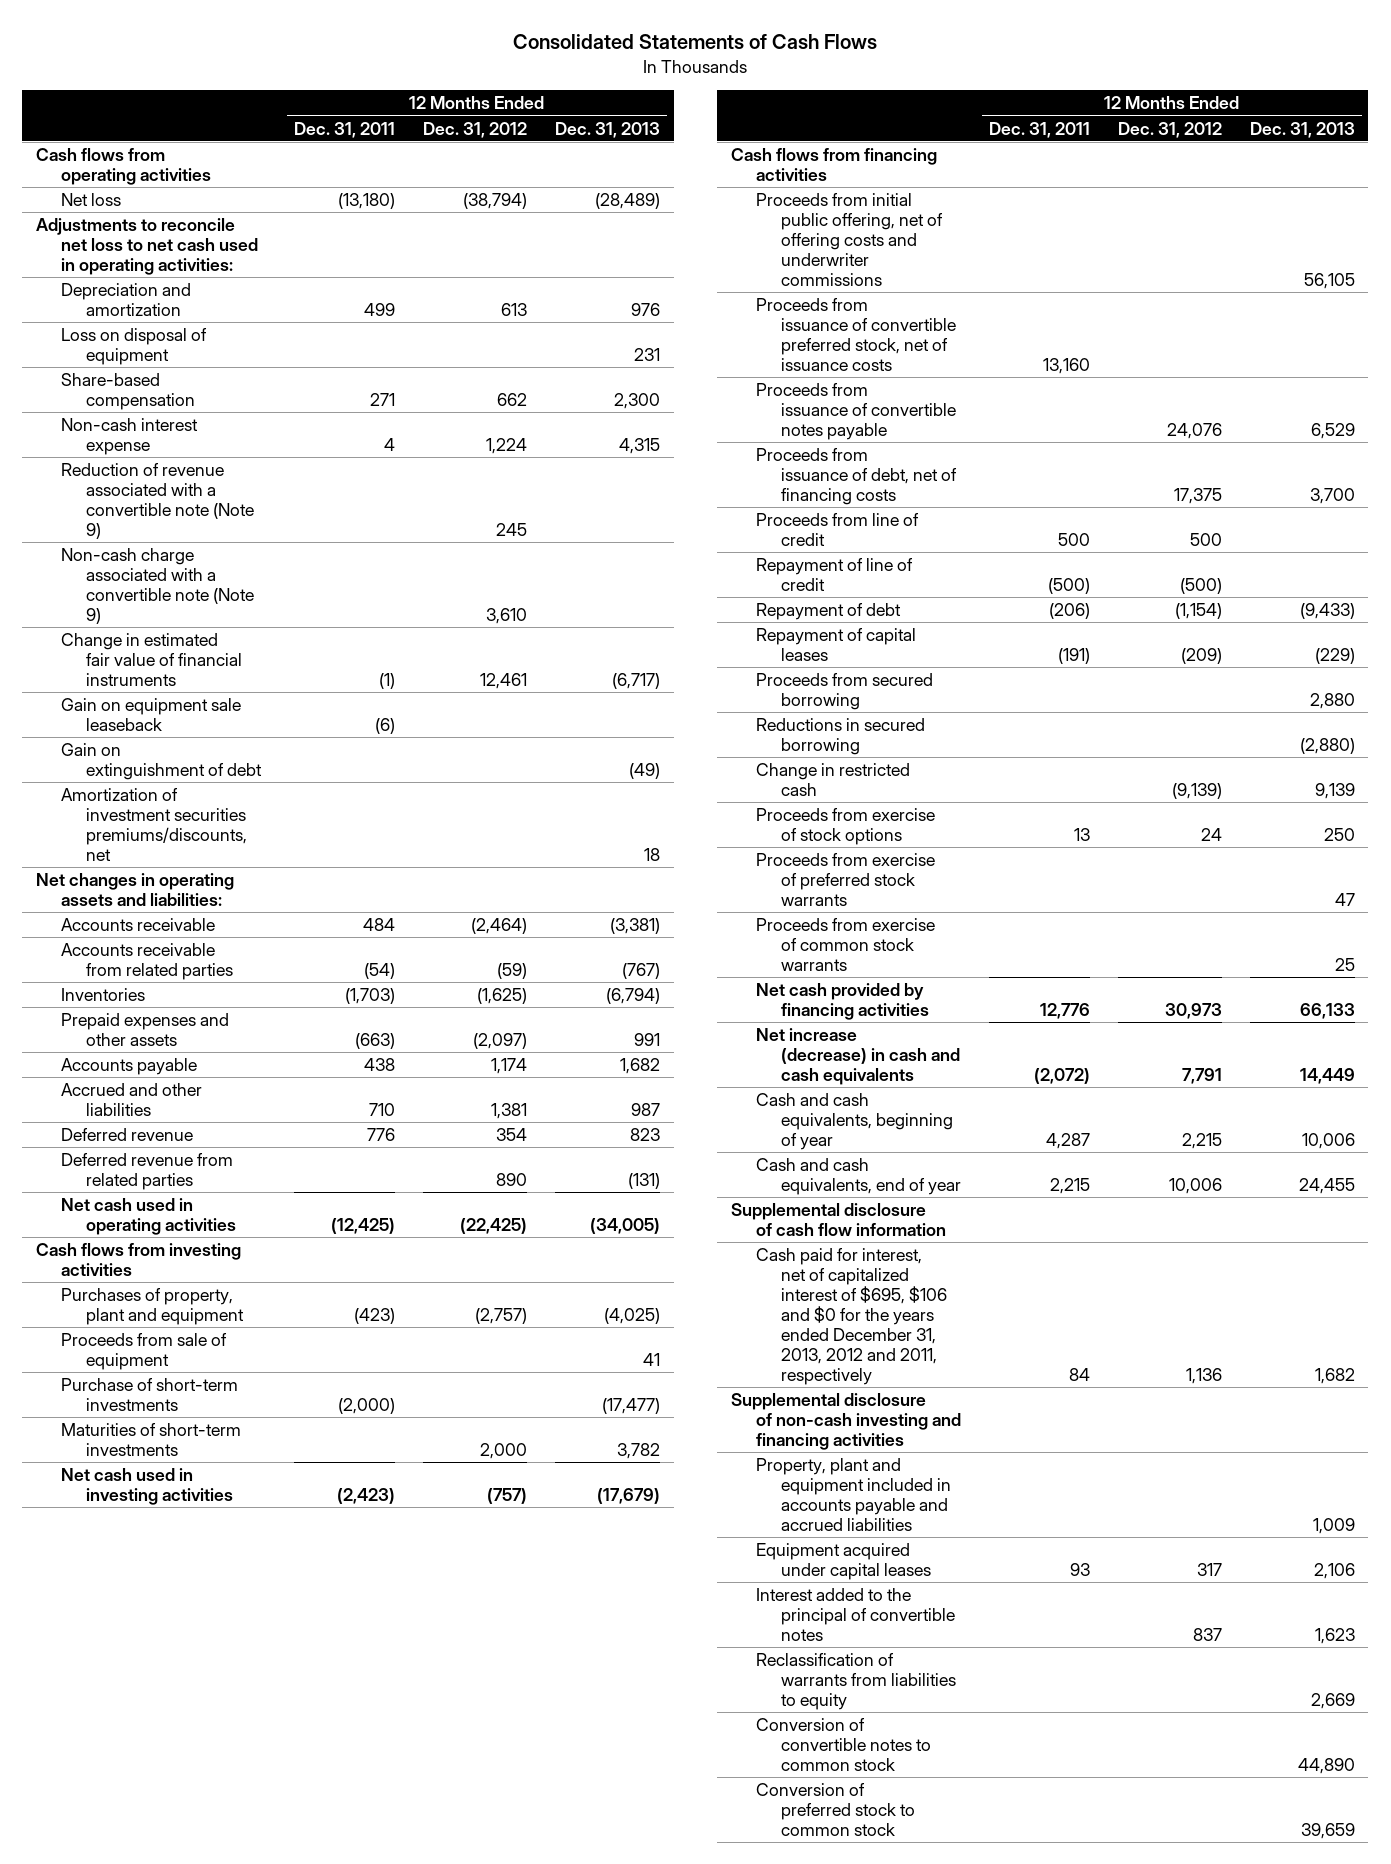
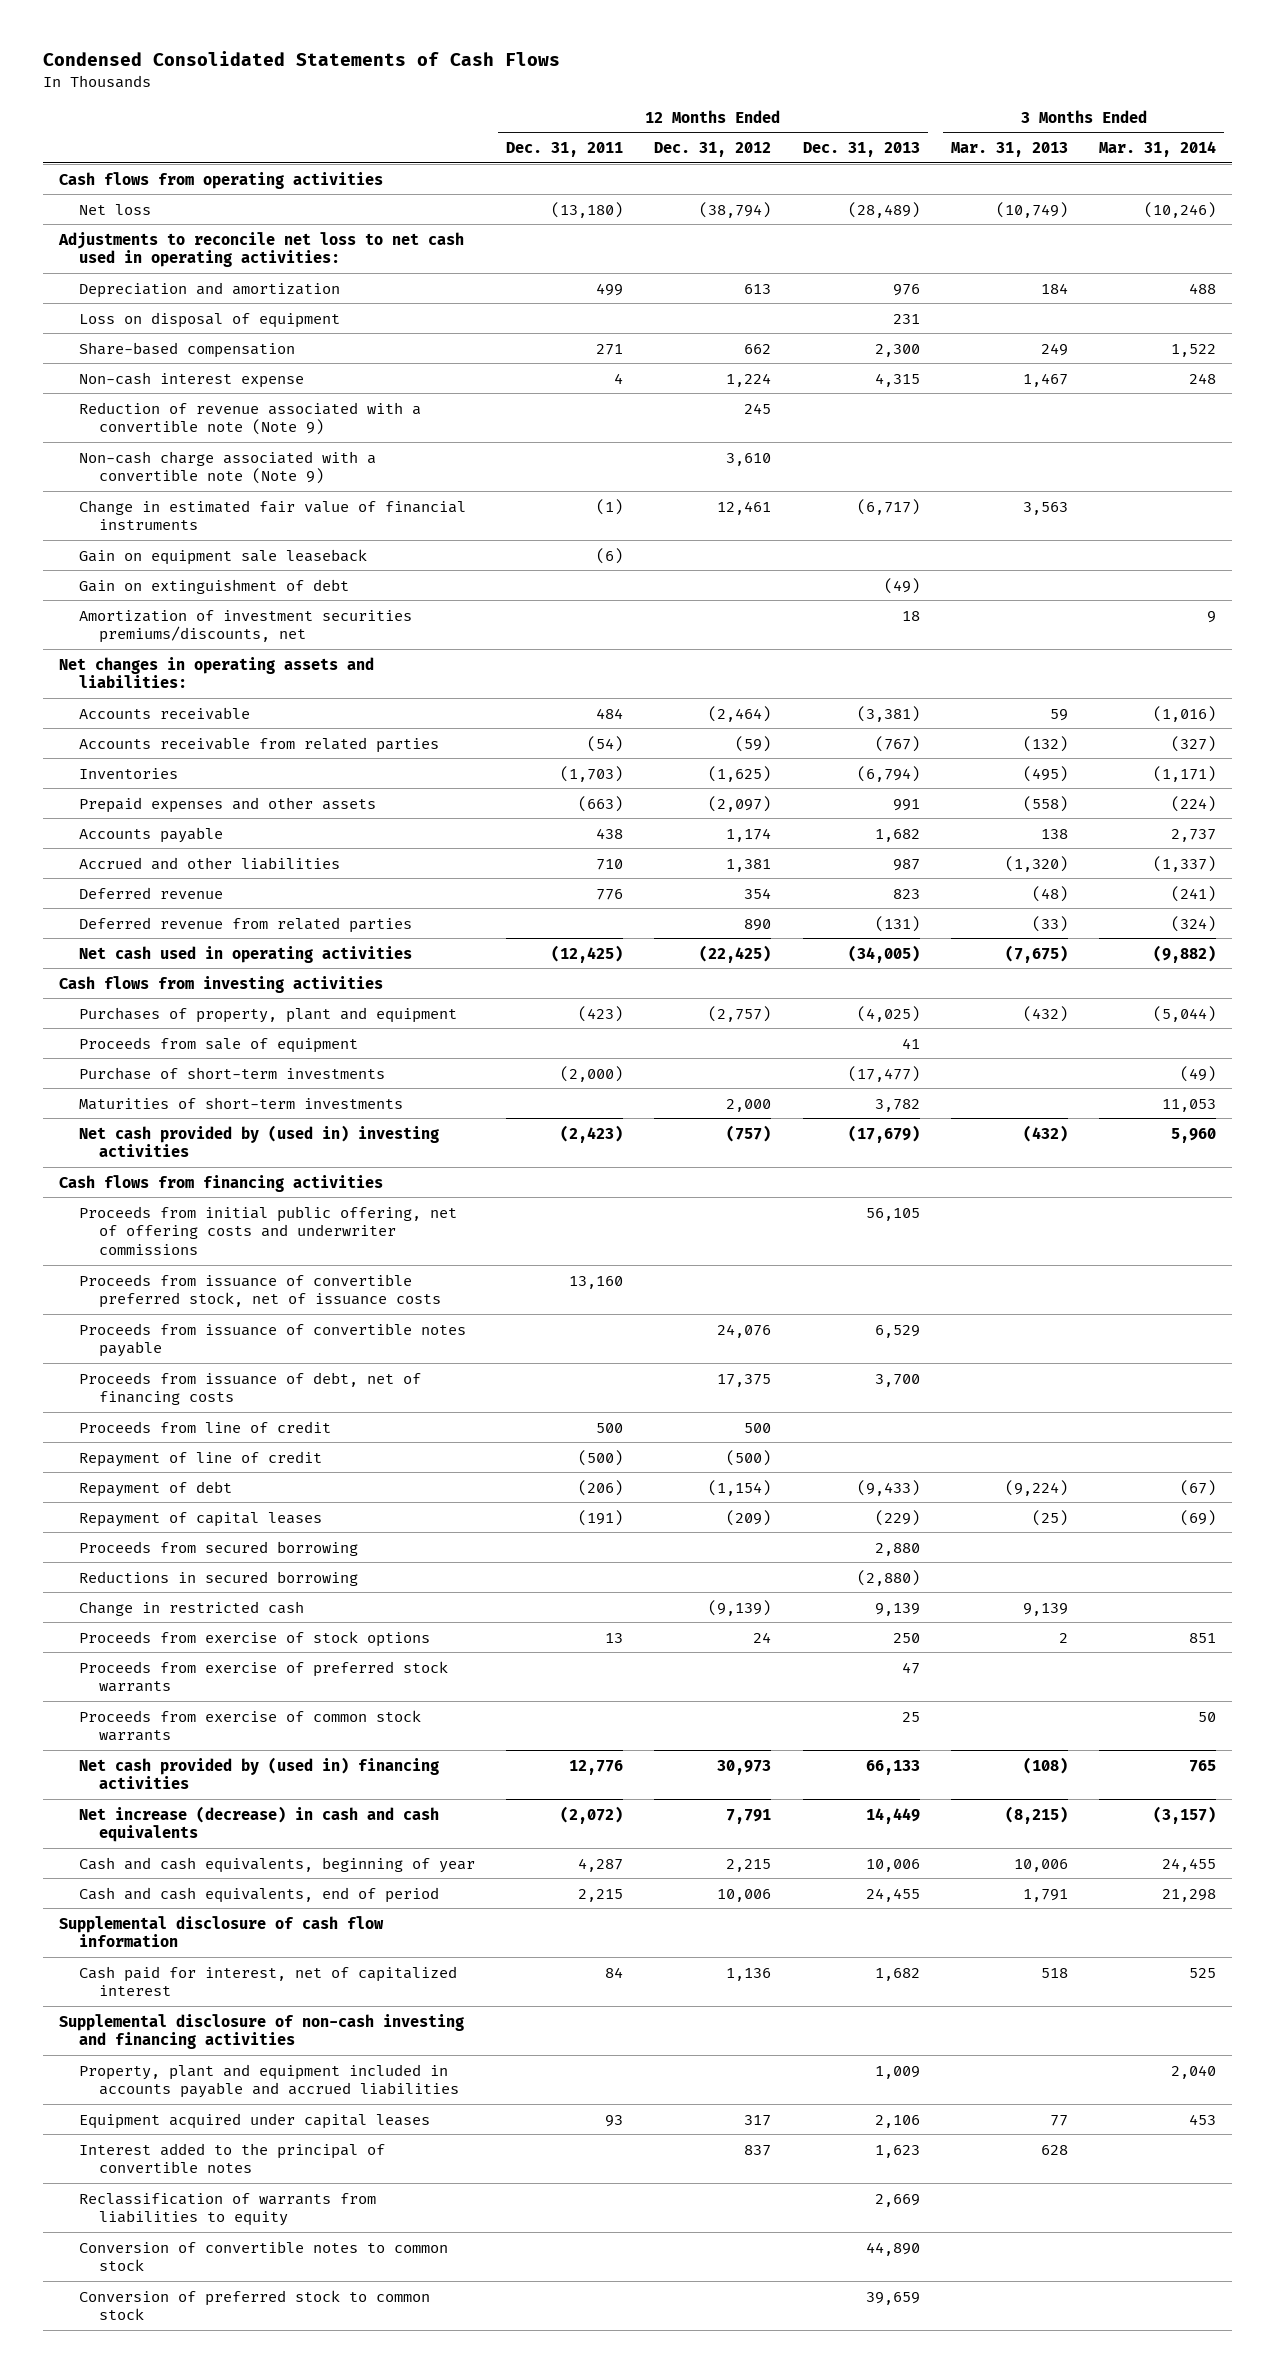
- Consolidated Statements of Cash Flows
+ Condensed Consolidated Statements of Cash Flows
- | 12 Months Ended Dec. 31, 2011 | 12 Months Ended Dec. 31, 2012 | 12 Months Ended Dec. 31, 2013
+ | 12 Months Ended Dec. 31, 2011 | 12 Months Ended Dec. 31, 2012 | 12 Months Ended Dec. 31, 2013 | 3 Months Ended Mar. 31, 2013 | 3 Months Ended Mar. 31, 2014
- Net cash used in investing activities | (2,423) | (757) | (17,679)
+ Net cash provided by (used in) investing activities | (2,423) | (757) | (17,679) | (432) | 5,960
- Net cash provided by financing activities | 12,776 | 30,973 | 66,133
+ Net cash provided by (used in) financing activities | 12,776 | 30,973 | 66,133 | (108) | 765
- Cash and cash equivalents, end of year | 2,215 | 10,006 | 24,455
+ Cash and cash equivalents, end of period | 2,215 | 10,006 | 24,455 | 1,791 | 21,298
- Cash paid for interest, net of capitalized interest of $695, $106 and $0 for the years ended December 31, 2013, 2012 and 2011, respectively | 84 | 1,136 | 1,682
+ Cash paid for interest, net of capitalized interest | 84 | 1,136 | 1,682 | 518 | 525

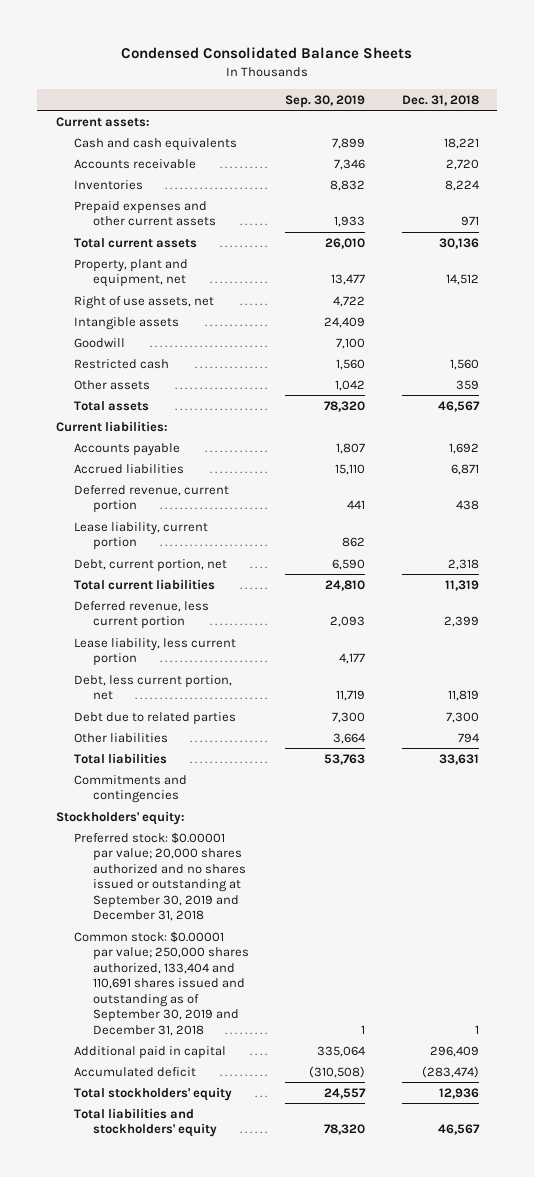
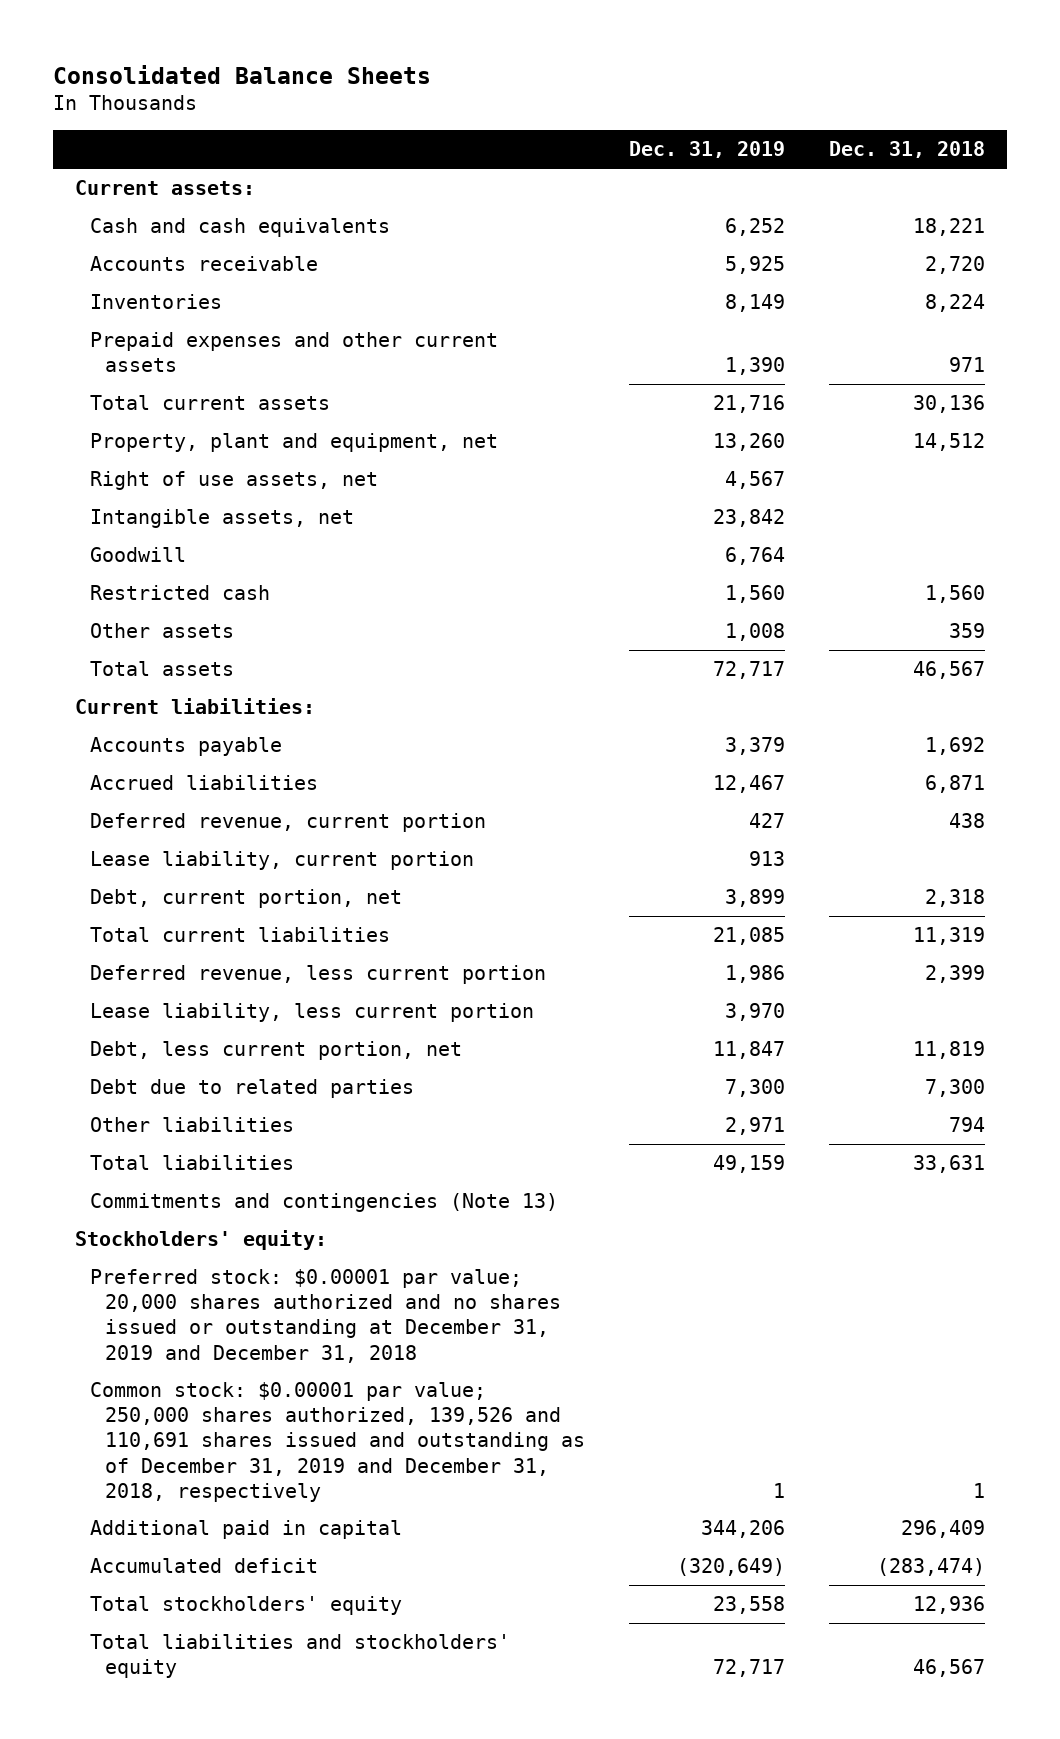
- Condensed Consolidated Balance Sheets
+ Consolidated Balance Sheets
- | Sep. 30, 2019 | Dec. 31, 2018
+ | Dec. 31, 2019 | Dec. 31, 2018
- Intangible assets | 24,409 |
+ Intangible assets, net | 23,842 |
- Commitments and contingencies
+ Commitments and contingencies (Note 13)
- Preferred stock: $0.00001 par value; 20,000 shares authorized and no shares issued or outstanding at September 30, 2019 and December 31, 2018
- Common stock: $0.00001 par value; 250,000 shares authorized, 133,404 and 110,691 shares issued and outstanding as of September 30, 2019 and December 31, 2018 | 1 | 1
+ Preferred stock: $0.00001 par value; 20,000 shares authorized and no shares issued or outstanding at December 31, 2019 and December 31, 2018
+ Common stock: $0.00001 par value; 250,000 shares authorized, 139,526 and 110,691 shares issued and outstanding as of December 31, 2019 and December 31, 2018, respectively | 1 | 1

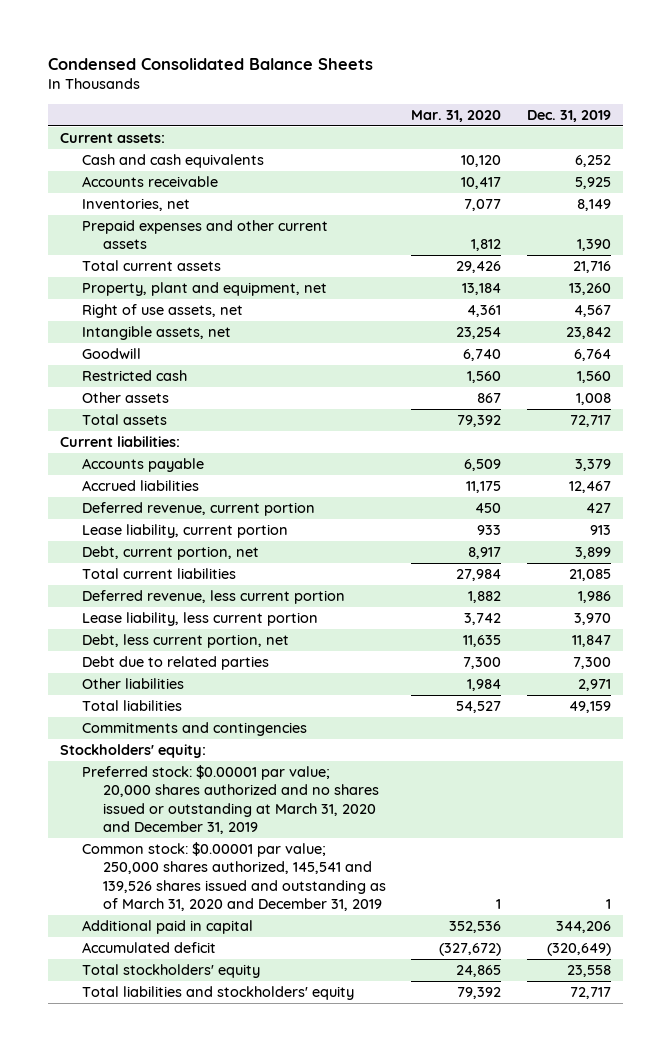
- Consolidated Balance Sheets
+ Condensed Consolidated Balance Sheets
- | Dec. 31, 2019 | Dec. 31, 2018
+ | Mar. 31, 2020 | Dec. 31, 2019
- Inventories | 8,149 | 8,224
+ Inventories, net | 7,077 | 8,149
- Commitments and contingencies (Note 13)
+ Commitments and contingencies
- Preferred stock: $0.00001 par value; 20,000 shares authorized and no shares issued or outstanding at December 31, 2019 and December 31, 2018
- Common stock: $0.00001 par value; 250,000 shares authorized, 139,526 and 110,691 shares issued and outstanding as of December 31, 2019 and December 31, 2018, respectively | 1 | 1
+ Preferred stock: $0.00001 par value; 20,000 shares authorized and no shares issued or outstanding at March 31, 2020 and December 31, 2019
+ Common stock: $0.00001 par value; 250,000 shares authorized, 145,541 and 139,526 shares issued and outstanding as of March 31, 2020 and December 31, 2019 | 1 | 1

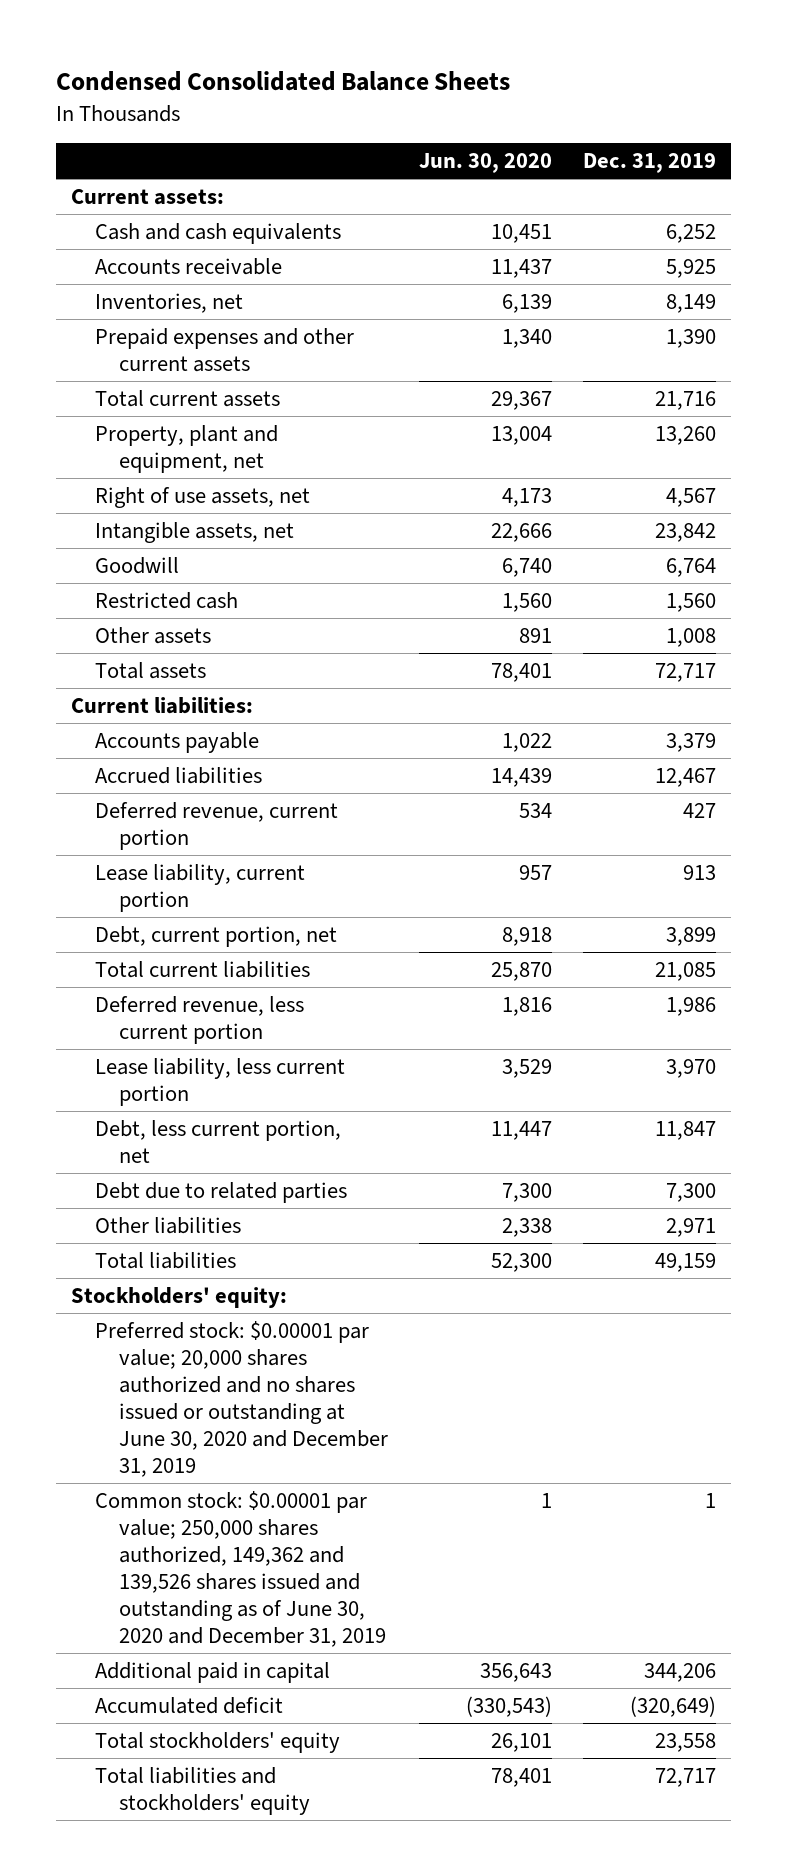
- | Mar. 31, 2020 | Dec. 31, 2019
+ | Jun. 30, 2020 | Dec. 31, 2019
- Commitments and contingencies
- Preferred stock: $0.00001 par value; 20,000 shares authorized and no shares issued or outstanding at March 31, 2020 and December 31, 2019
- Common stock: $0.00001 par value; 250,000 shares authorized, 145,541 and 139,526 shares issued and outstanding as of March 31, 2020 and December 31, 2019 | 1 | 1
+ Preferred stock: $0.00001 par value; 20,000 shares authorized and no shares issued or outstanding at June 30, 2020 and December 31, 2019
+ Common stock: $0.00001 par value; 250,000 shares authorized, 149,362 and 139,526 shares issued and outstanding as of June 30, 2020 and December 31, 2019 | 1 | 1

